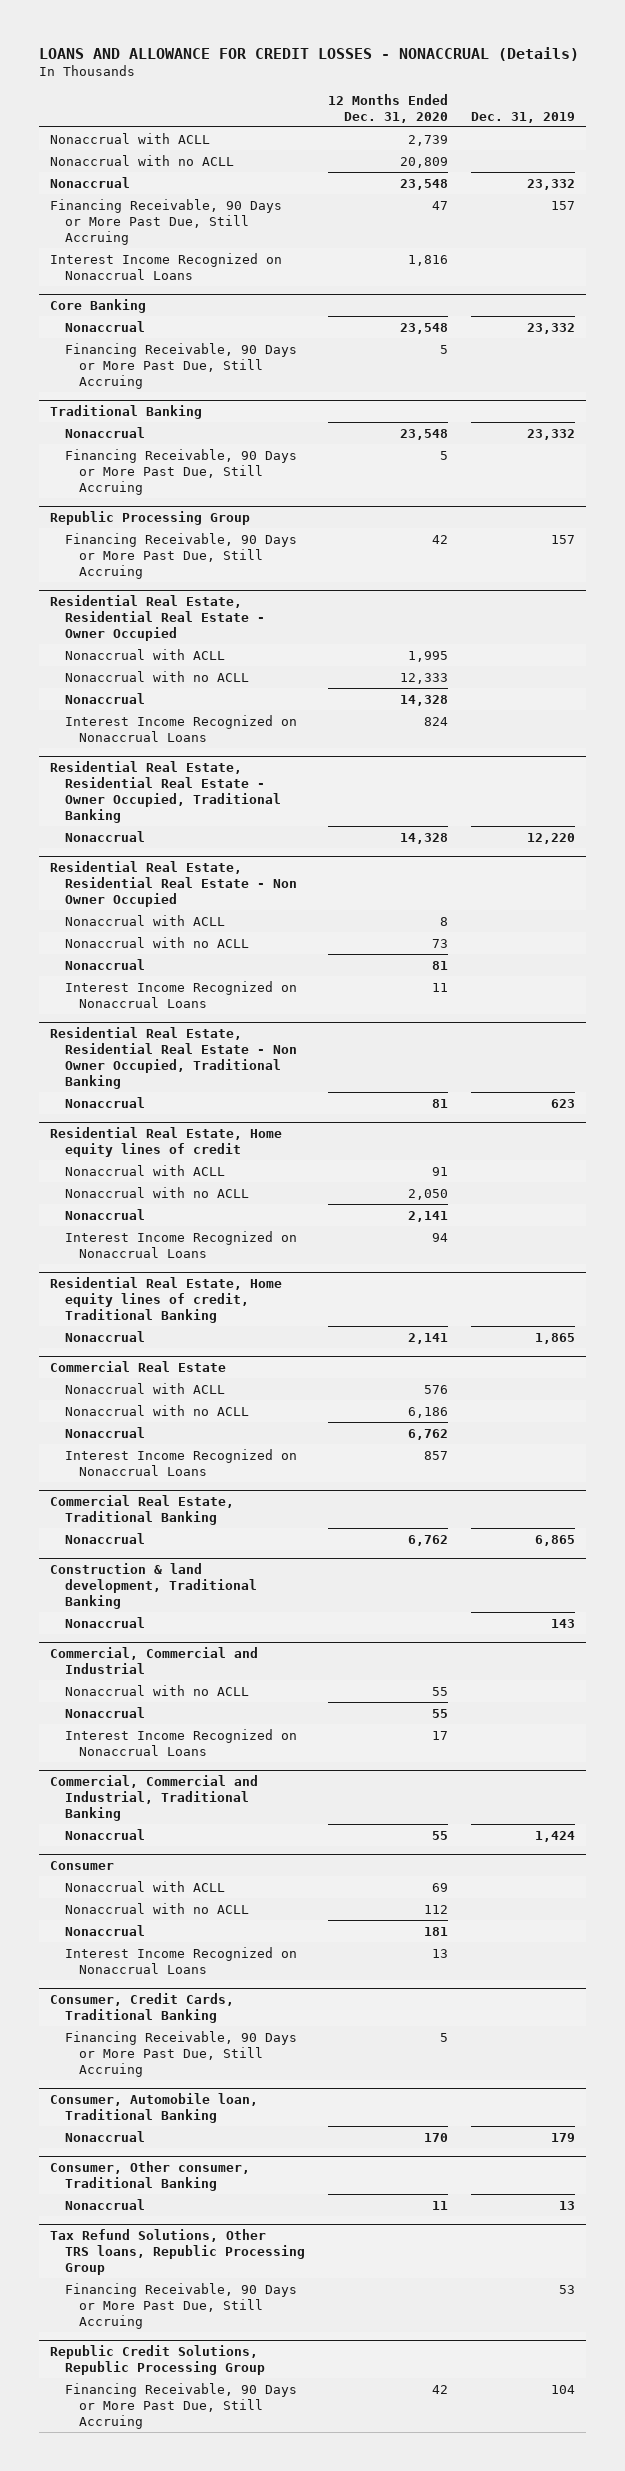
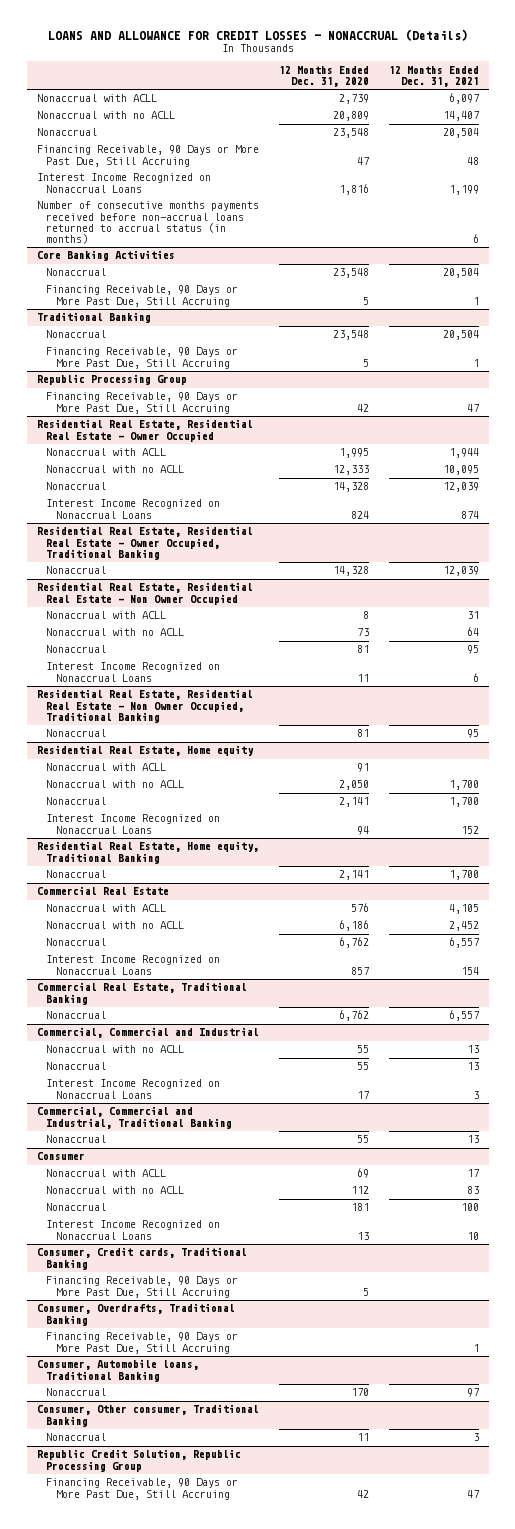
- | 12 Months Ended Dec. 31, 2020 | Dec. 31, 2019
+ | 12 Months Ended Dec. 31, 2020 | 12 Months Ended Dec. 31, 2021
- Core Banking
+ Number of consecutive months payments received before non-accrual loans returned to accrual status (in months) | | 6
+ Core Banking Activities
- Residential Real Estate, Home equity lines of credit
+ Residential Real Estate, Home equity
- Residential Real Estate, Home equity lines of credit, Traditional Banking
+ Residential Real Estate, Home equity, Traditional Banking
- Construction & land development, Traditional Banking
- Nonaccrual | | 143
- Consumer, Credit Cards, Traditional Banking
+ Consumer, Credit cards, Traditional Banking
- Consumer, Automobile loan, Traditional Banking
+ Consumer, Overdrafts, Traditional Banking
+ Financing Receivable, 90 Days or More Past Due, Still Accruing | | 1
+ Consumer, Automobile loans, Traditional Banking
- Tax Refund Solutions, Other TRS loans, Republic Processing Group
- Financing Receivable, 90 Days or More Past Due, Still Accruing | | 53
- Republic Credit Solutions, Republic Processing Group
+ Republic Credit Solution, Republic Processing Group

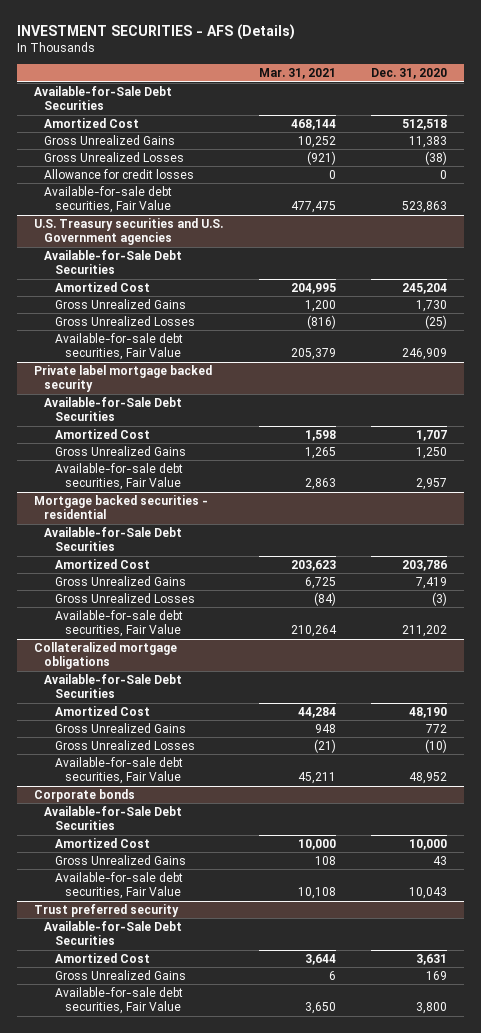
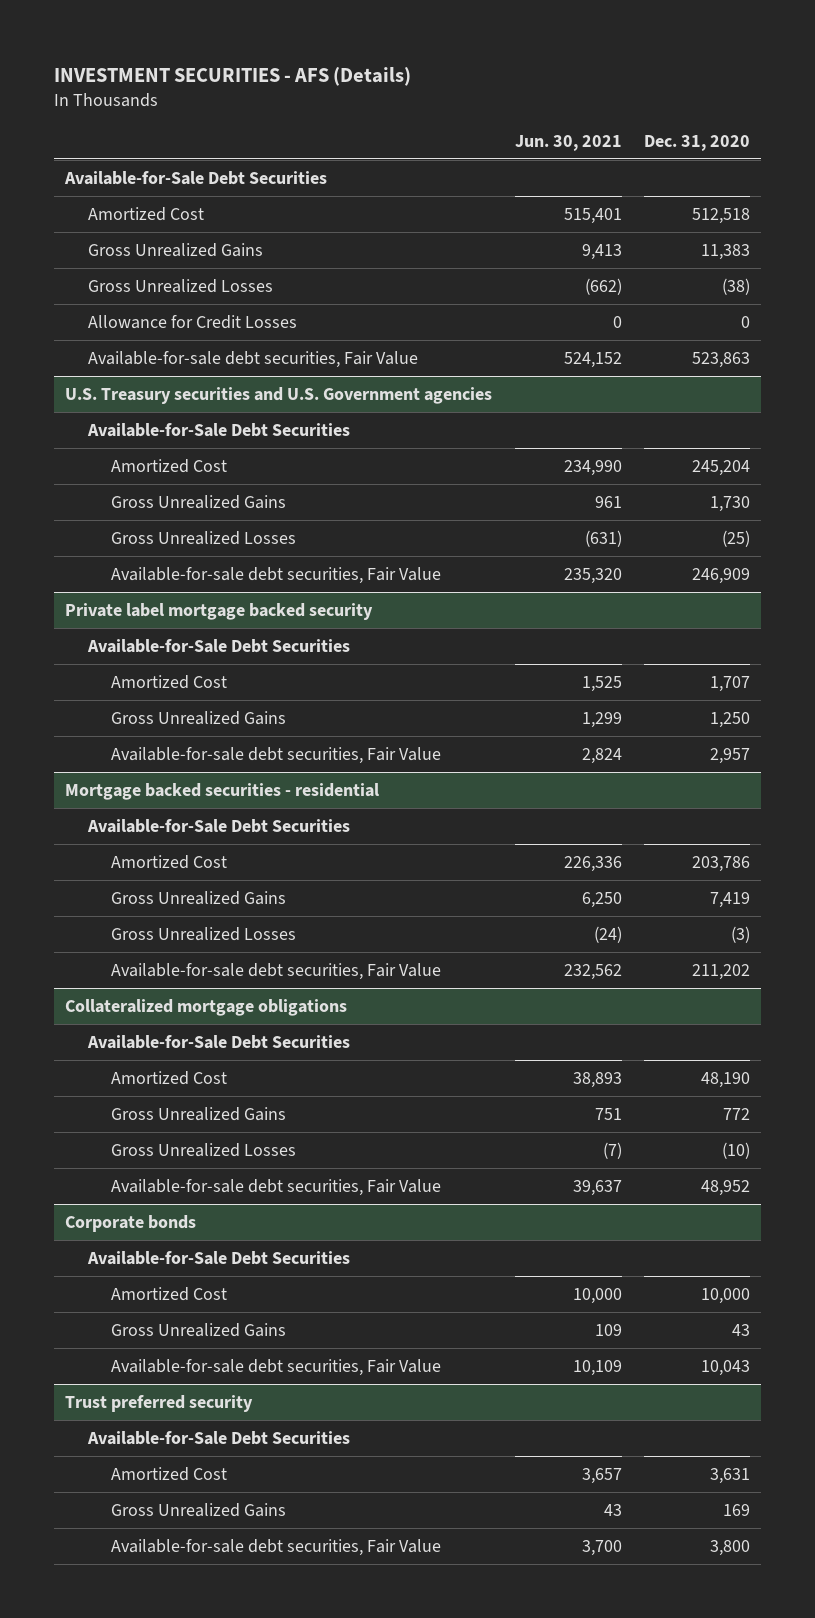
- | Mar. 31, 2021 | Dec. 31, 2020
+ | Jun. 30, 2021 | Dec. 31, 2020
- Allowance for credit losses | 0 | 0
+ Allowance for Credit Losses | 0 | 0

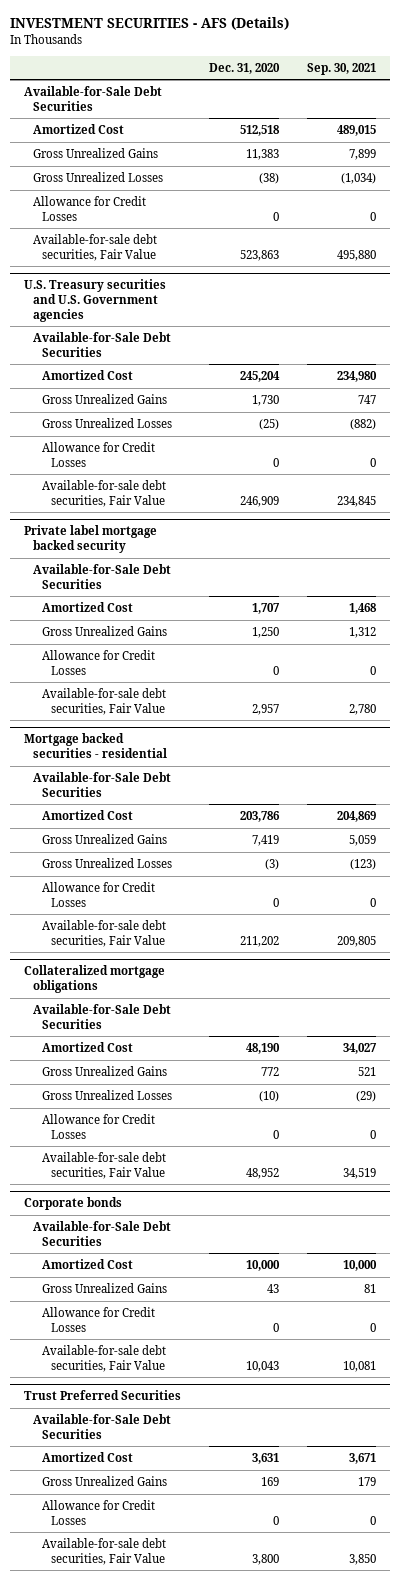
- | Jun. 30, 2021 | Dec. 31, 2020
+ | Dec. 31, 2020 | Sep. 30, 2021
@ U.S. Treasury securities and U.S. Government agencies
+ Allowance for Credit Losses | 0 | 0
@ Private label mortgage backed security
+ Allowance for Credit Losses | 0 | 0
@ Mortgage backed securities - residential
+ Allowance for Credit Losses | 0 | 0
@ Collateralized mortgage obligations
+ Allowance for Credit Losses | 0 | 0
@ Corporate bonds
+ Allowance for Credit Losses | 0 | 0
- Trust preferred security
+ Trust Preferred Securities
+ Allowance for Credit Losses | 0 | 0

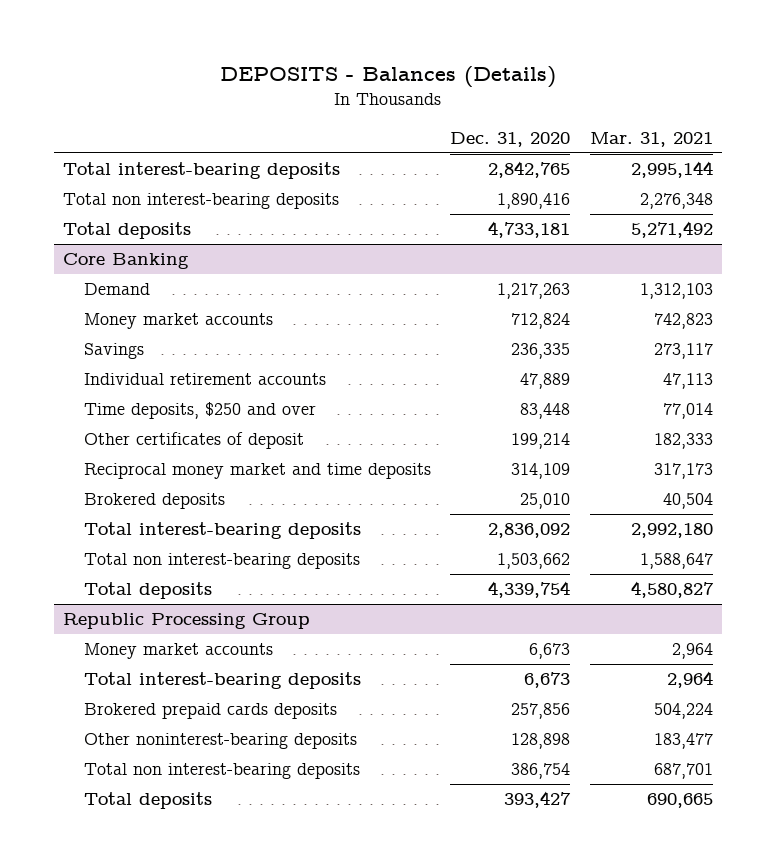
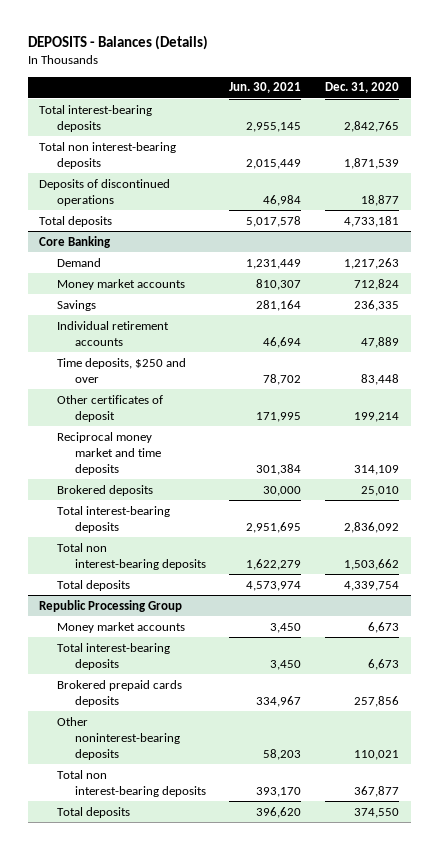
- | Dec. 31, 2020 | Mar. 31, 2021
+ | Jun. 30, 2021 | Dec. 31, 2020
- Total non interest-bearing deposits | 1,890,416 | 2,276,348
+ Total non interest-bearing deposits | 2,015,449 | 1,871,539
+ Deposits of discontinued operations | 46,984 | 18,877
@ Republic Processing Group
- Other noninterest-bearing deposits | 128,898 | 183,477
- Total non interest-bearing deposits | 386,754 | 687,701
- Total deposits | 393,427 | 690,665
+ Other noninterest-bearing deposits | 58,203 | 110,021
+ Total non interest-bearing deposits | 393,170 | 367,877
+ Total deposits | 396,620 | 374,550

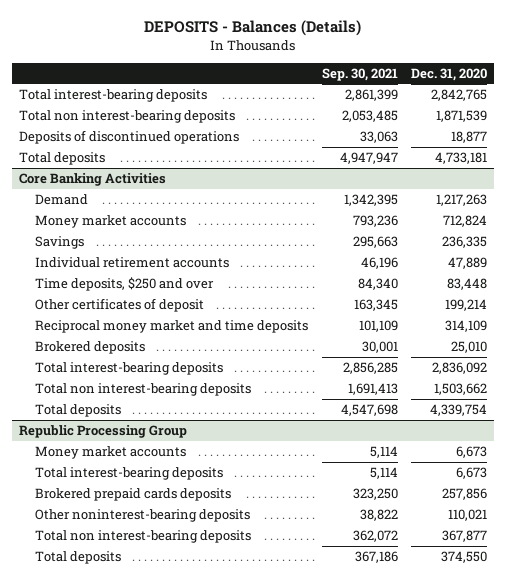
- | Jun. 30, 2021 | Dec. 31, 2020
+ | Sep. 30, 2021 | Dec. 31, 2020
- Core Banking
+ Core Banking Activities

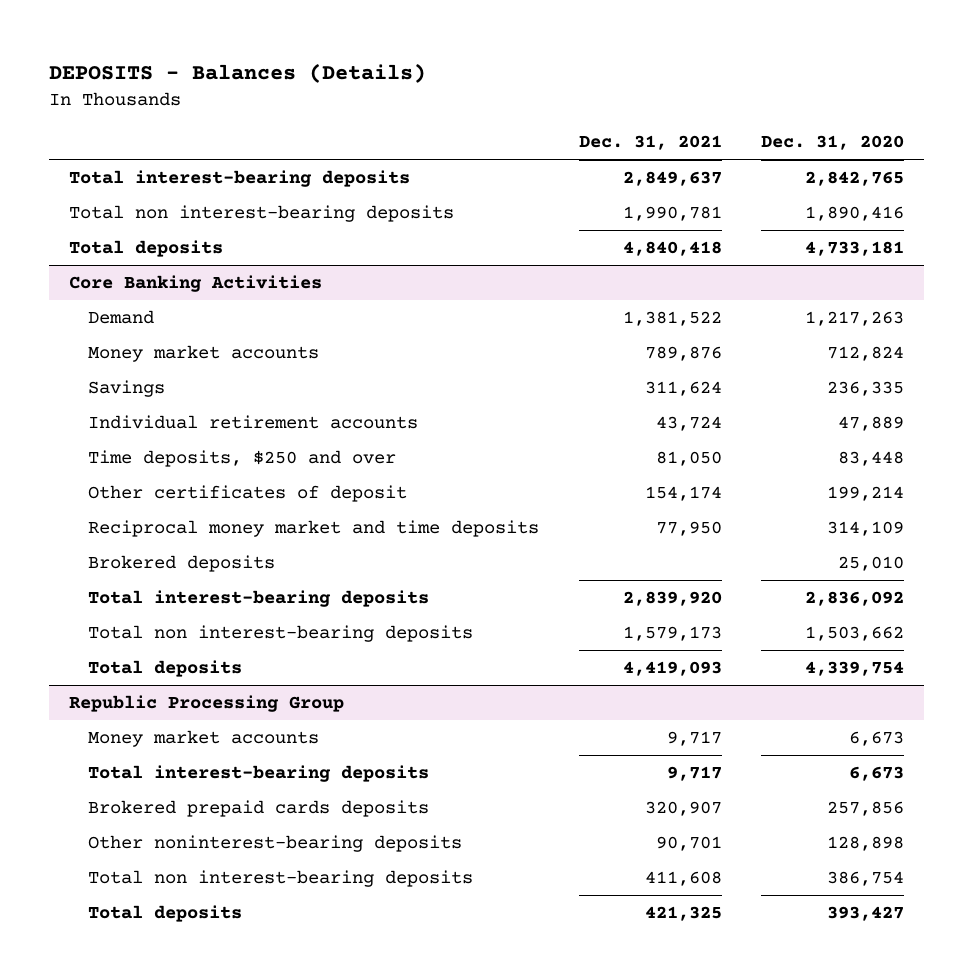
- | Sep. 30, 2021 | Dec. 31, 2020
+ | Dec. 31, 2021 | Dec. 31, 2020
- Total non interest-bearing deposits | 2,053,485 | 1,871,539
- Deposits of discontinued operations | 33,063 | 18,877
+ Total non interest-bearing deposits | 1,990,781 | 1,890,416
@ Republic Processing Group
- Other noninterest-bearing deposits | 38,822 | 110,021
- Total non interest-bearing deposits | 362,072 | 367,877
- Total deposits | 367,186 | 374,550
+ Other noninterest-bearing deposits | 90,701 | 128,898
+ Total non interest-bearing deposits | 411,608 | 386,754
+ Total deposits | 421,325 | 393,427

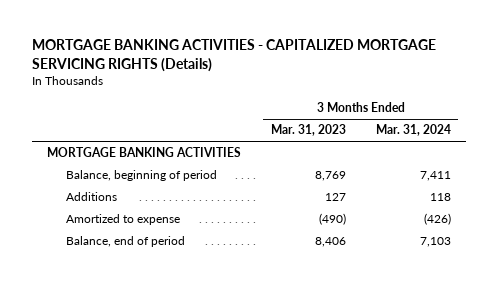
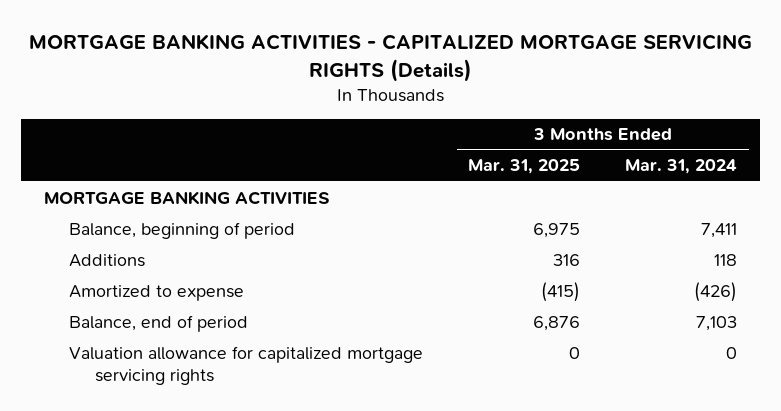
- | 3 Months Ended Mar. 31, 2023 | 3 Months Ended Mar. 31, 2024
+ | 3 Months Ended Mar. 31, 2025 | 3 Months Ended Mar. 31, 2024
+ Valuation allowance for capitalized mortgage servicing rights | 0 | 0

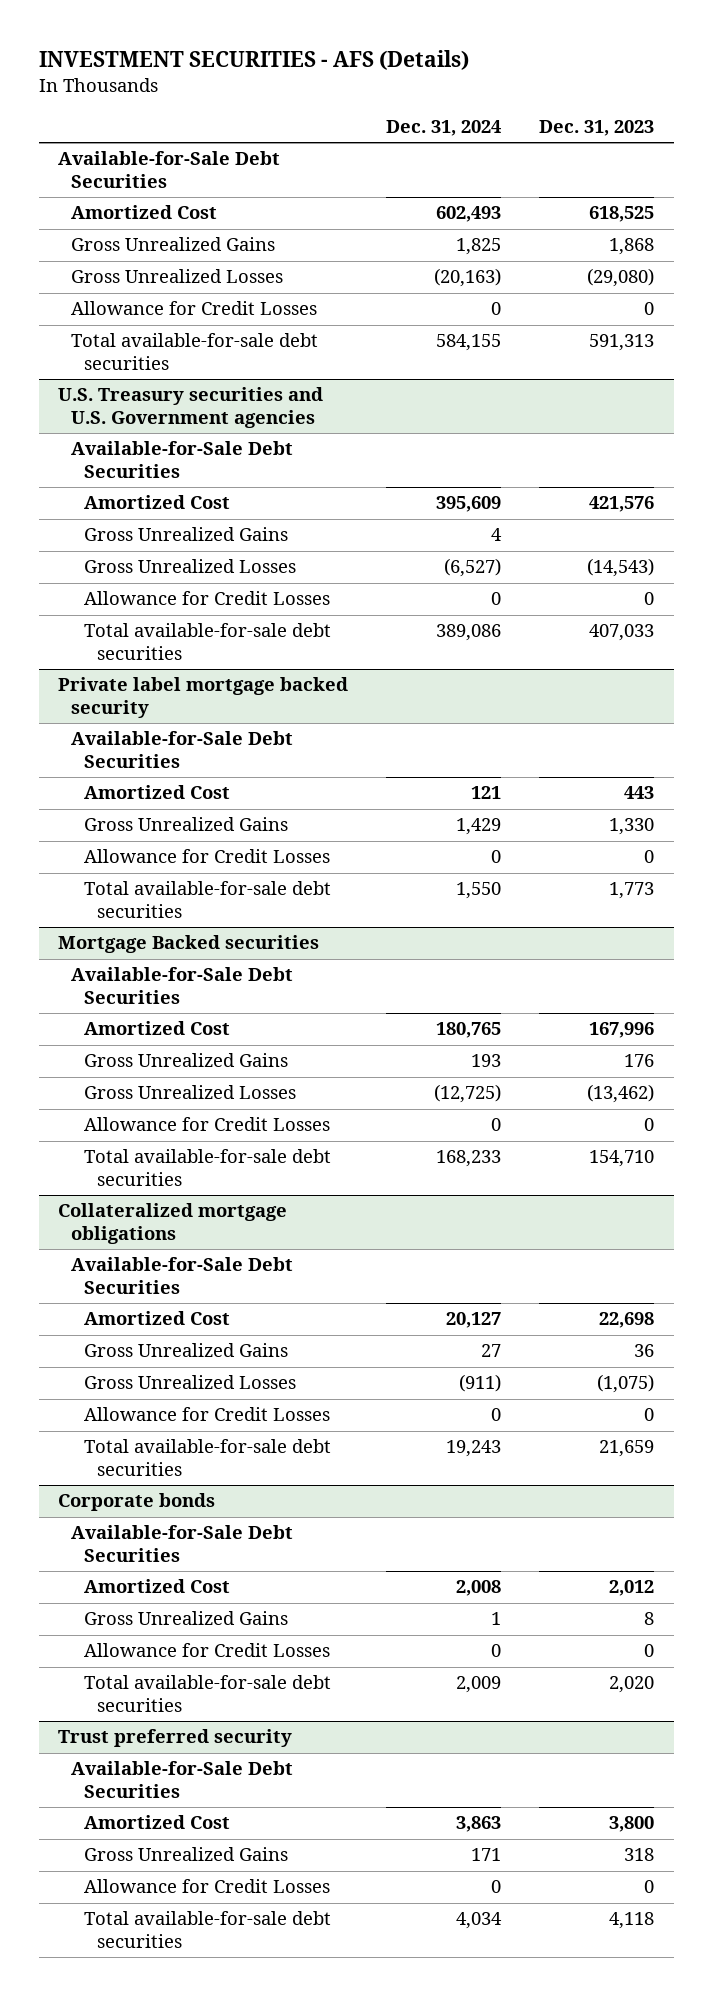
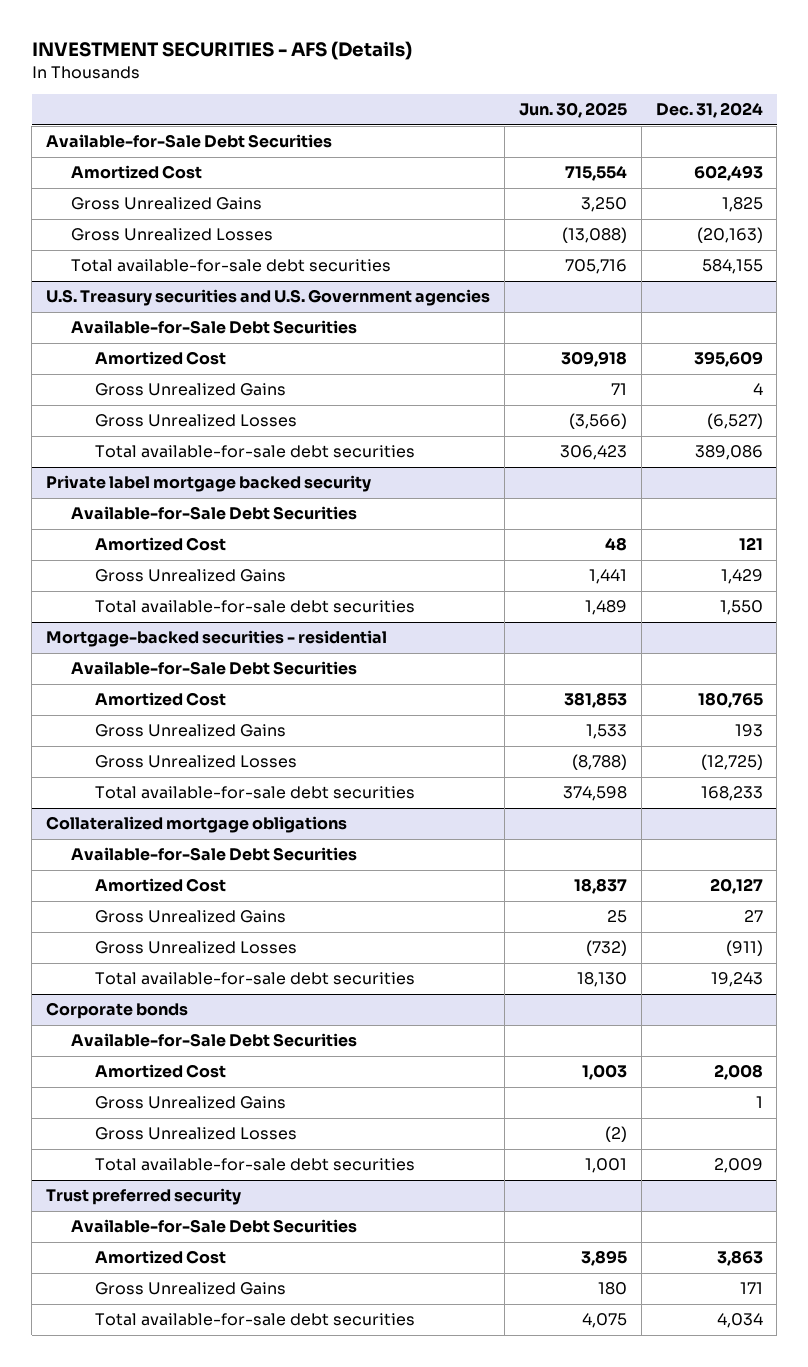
- | Dec. 31, 2024 | Dec. 31, 2023
+ | Jun. 30, 2025 | Dec. 31, 2024
- Allowance for Credit Losses | 0 | 0
@ U.S. Treasury securities and U.S. Government agencies
- Allowance for Credit Losses | 0 | 0
@ Private label mortgage backed security
- Allowance for Credit Losses | 0 | 0
- Mortgage Backed securities
+ Mortgage-backed securities - residential
- Allowance for Credit Losses | 0 | 0
@ Collateralized mortgage obligations
- Allowance for Credit Losses | 0 | 0
@ Corporate bonds
- Allowance for Credit Losses | 0 | 0
+ Gross Unrealized Losses | (2) |
@ Trust preferred security
- Allowance for Credit Losses | 0 | 0

